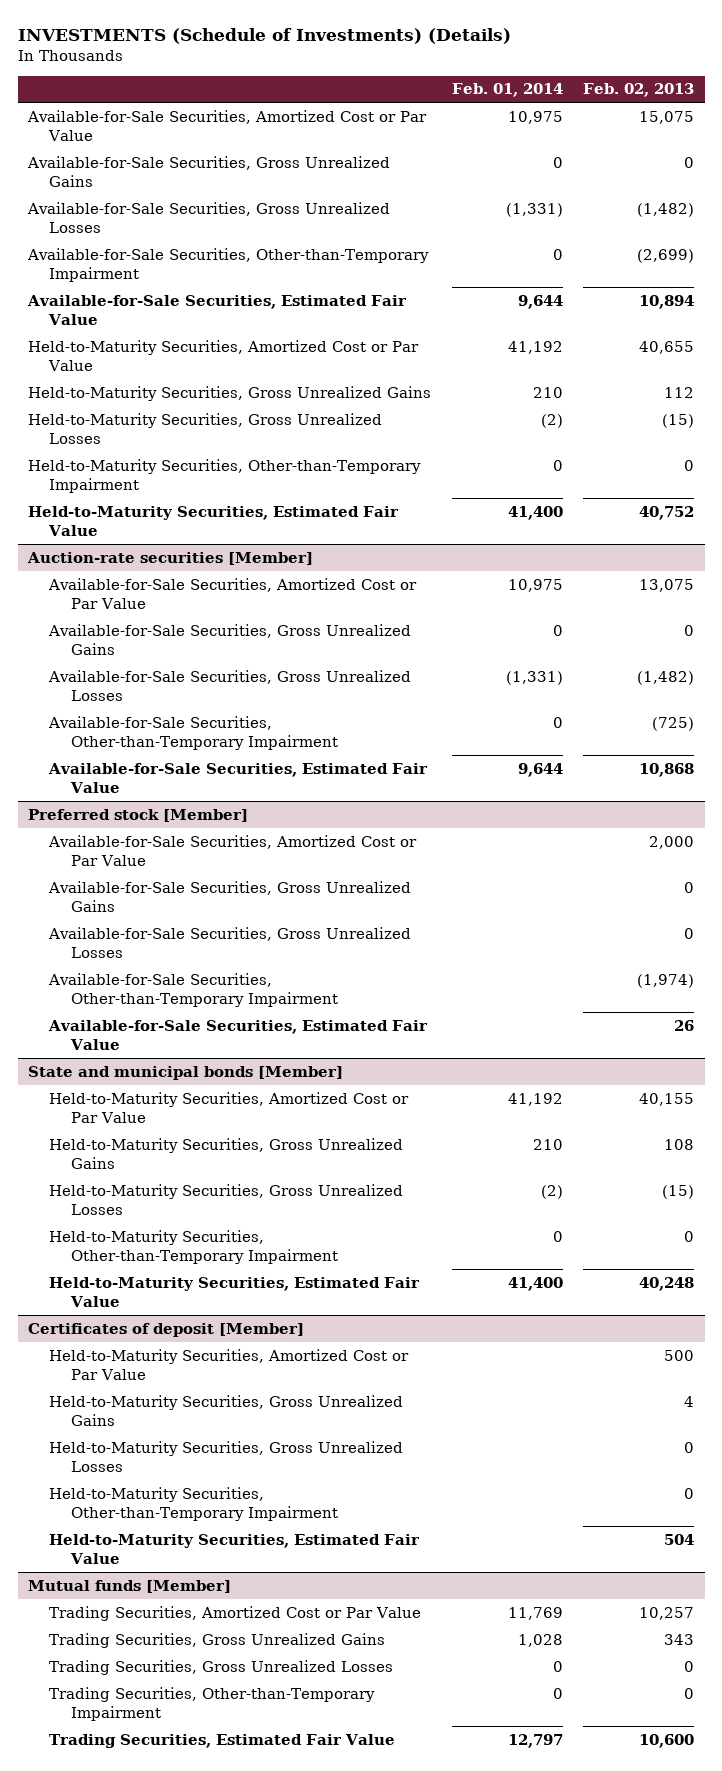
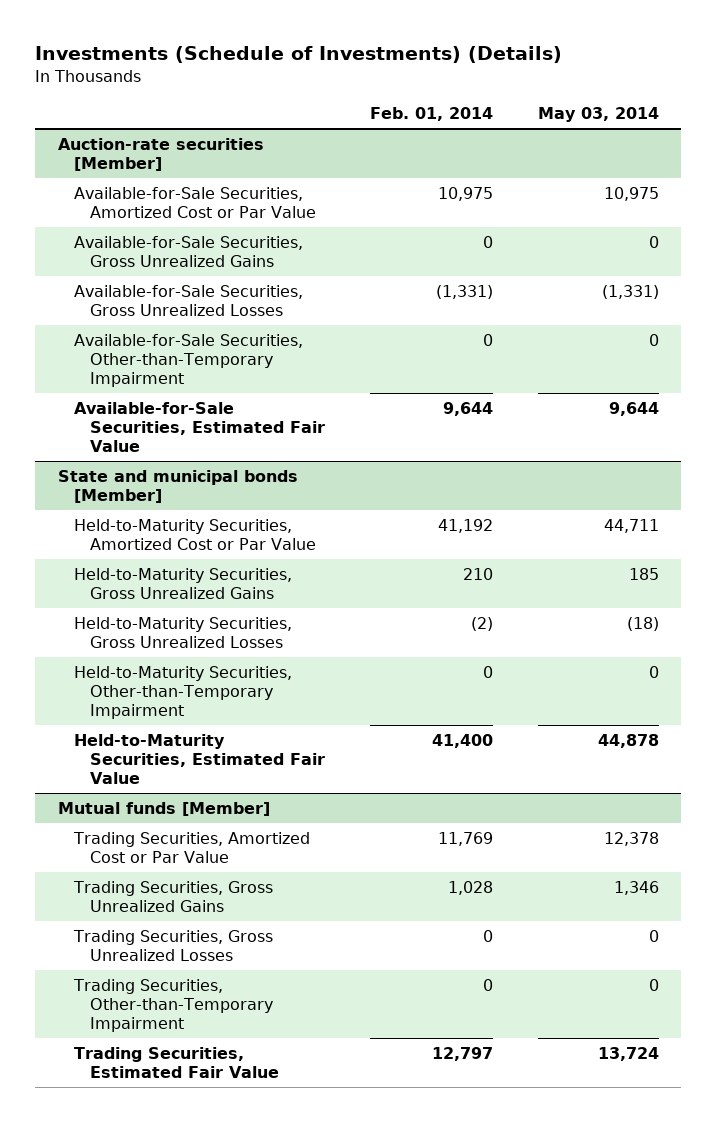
- INVESTMENTS (Schedule of Investments) (Details)
+ Investments (Schedule of Investments) (Details)
- | Feb. 01, 2014 | Feb. 02, 2013
+ | Feb. 01, 2014 | May 03, 2014
- Available-for-Sale Securities, Amortized Cost or Par Value | 10,975 | 15,075
- Available-for-Sale Securities, Gross Unrealized Gains | 0 | 0
- Available-for-Sale Securities, Gross Unrealized Losses | (1,331) | (1,482)
- Available-for-Sale Securities, Other-than-Temporary Impairment | 0 | (2,699)
- Available-for-Sale Securities, Estimated Fair Value | 9,644 | 10,894
- Held-to-Maturity Securities, Amortized Cost or Par Value | 41,192 | 40,655
- Held-to-Maturity Securities, Gross Unrealized Gains | 210 | 112
- Held-to-Maturity Securities, Gross Unrealized Losses | (2) | (15)
- Held-to-Maturity Securities, Other-than-Temporary Impairment | 0 | 0
- Held-to-Maturity Securities, Estimated Fair Value | 41,400 | 40,752
- Preferred stock [Member]
- Available-for-Sale Securities, Amortized Cost or Par Value | | 2,000
- Available-for-Sale Securities, Gross Unrealized Gains | | 0
- Available-for-Sale Securities, Gross Unrealized Losses | | 0
- Available-for-Sale Securities, Other-than-Temporary Impairment | | (1,974)
- Available-for-Sale Securities, Estimated Fair Value | | 26
- Certificates of deposit [Member]
- Held-to-Maturity Securities, Amortized Cost or Par Value | | 500
- Held-to-Maturity Securities, Gross Unrealized Gains | | 4
- Held-to-Maturity Securities, Gross Unrealized Losses | | 0
- Held-to-Maturity Securities, Other-than-Temporary Impairment | | 0
- Held-to-Maturity Securities, Estimated Fair Value | | 504

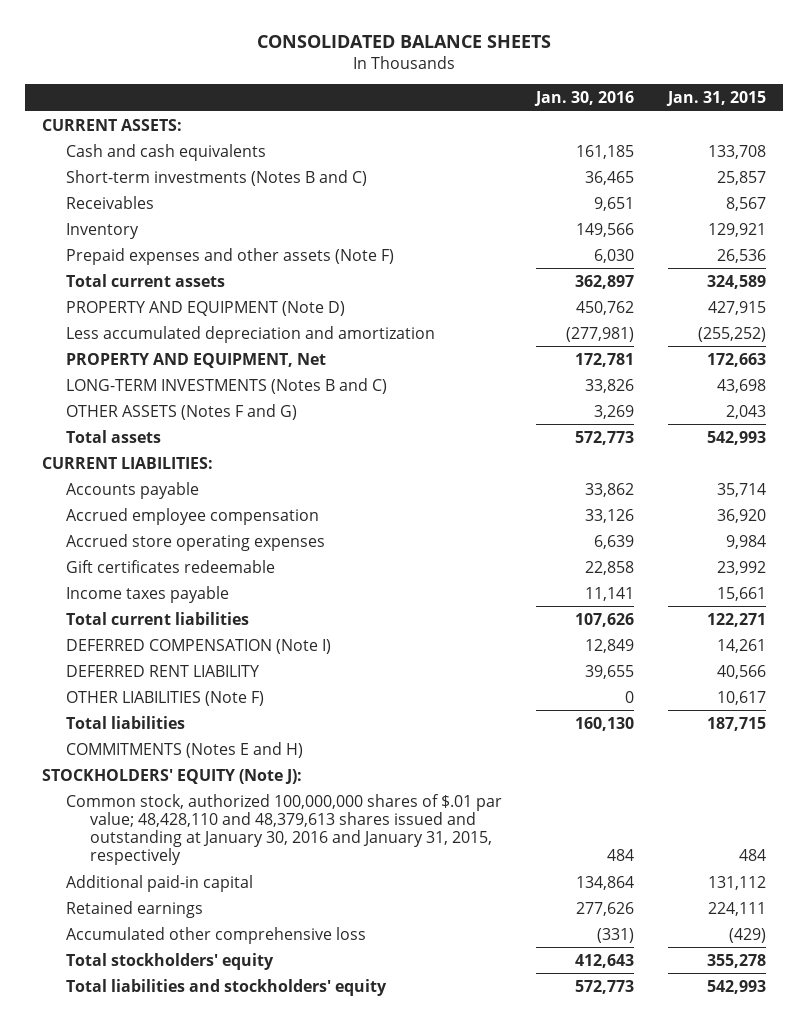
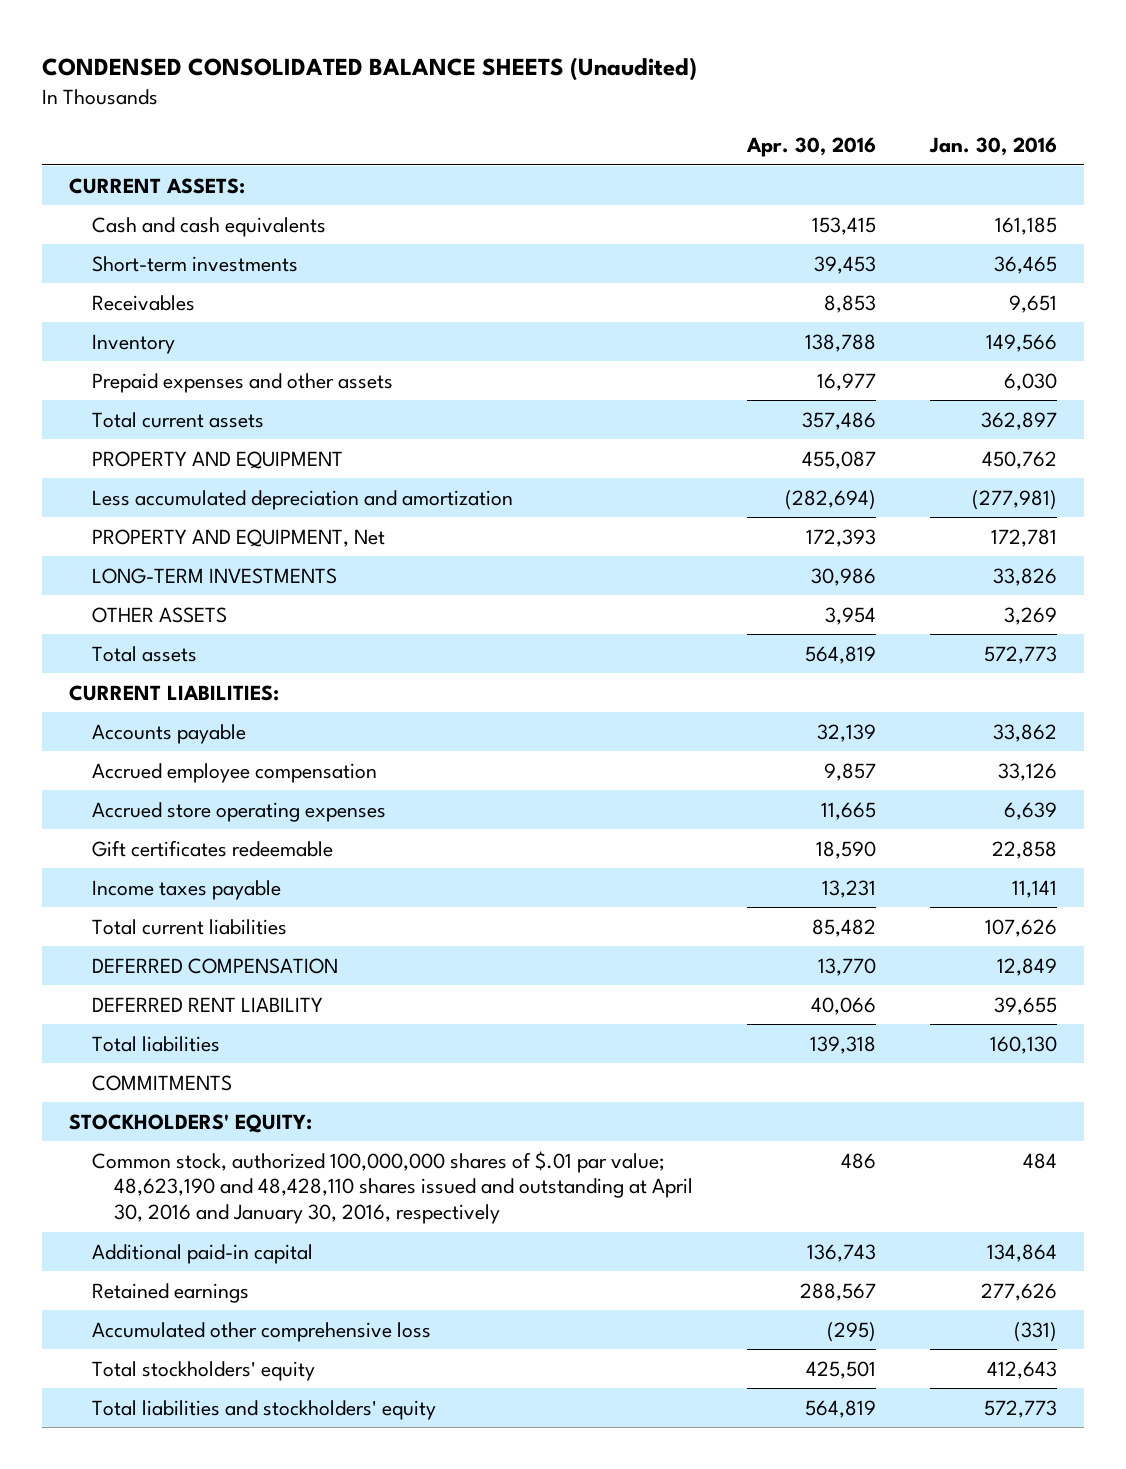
- CONSOLIDATED BALANCE SHEETS
+ CONDENSED CONSOLIDATED BALANCE SHEETS (Unaudited)
- | Jan. 30, 2016 | Jan. 31, 2015
+ | Apr. 30, 2016 | Jan. 30, 2016
- Short-term investments (Notes B and C) | 36,465 | 25,857
+ Short-term investments | 39,453 | 36,465
- Prepaid expenses and other assets (Note F) | 6,030 | 26,536
+ Prepaid expenses and other assets | 16,977 | 6,030
- PROPERTY AND EQUIPMENT (Note D) | 450,762 | 427,915
+ PROPERTY AND EQUIPMENT | 455,087 | 450,762
- LONG-TERM INVESTMENTS (Notes B and C) | 33,826 | 43,698
- OTHER ASSETS (Notes F and G) | 3,269 | 2,043
+ LONG-TERM INVESTMENTS | 30,986 | 33,826
+ OTHER ASSETS | 3,954 | 3,269
- DEFERRED COMPENSATION (Note I) | 12,849 | 14,261
+ DEFERRED COMPENSATION | 13,770 | 12,849
- OTHER LIABILITIES (Note F) | 0 | 10,617
- COMMITMENTS (Notes E and H)
- STOCKHOLDERS' EQUITY (Note J):
- Common stock, authorized 100,000,000 shares of $.01 par value; 48,428,110 and 48,379,613 shares issued and outstanding at January 30, 2016 and January 31, 2015, respectively | 484 | 484
+ COMMITMENTS
+ STOCKHOLDERS' EQUITY:
+ Common stock, authorized 100,000,000 shares of $.01 par value; 48,623,190 and 48,428,110 shares issued and outstanding at April 30, 2016 and January 30, 2016, respectively | 486 | 484

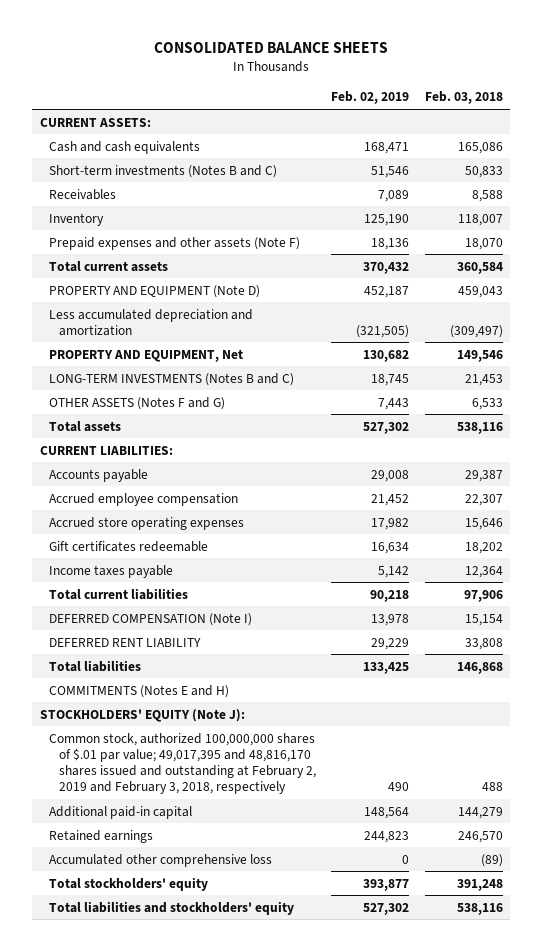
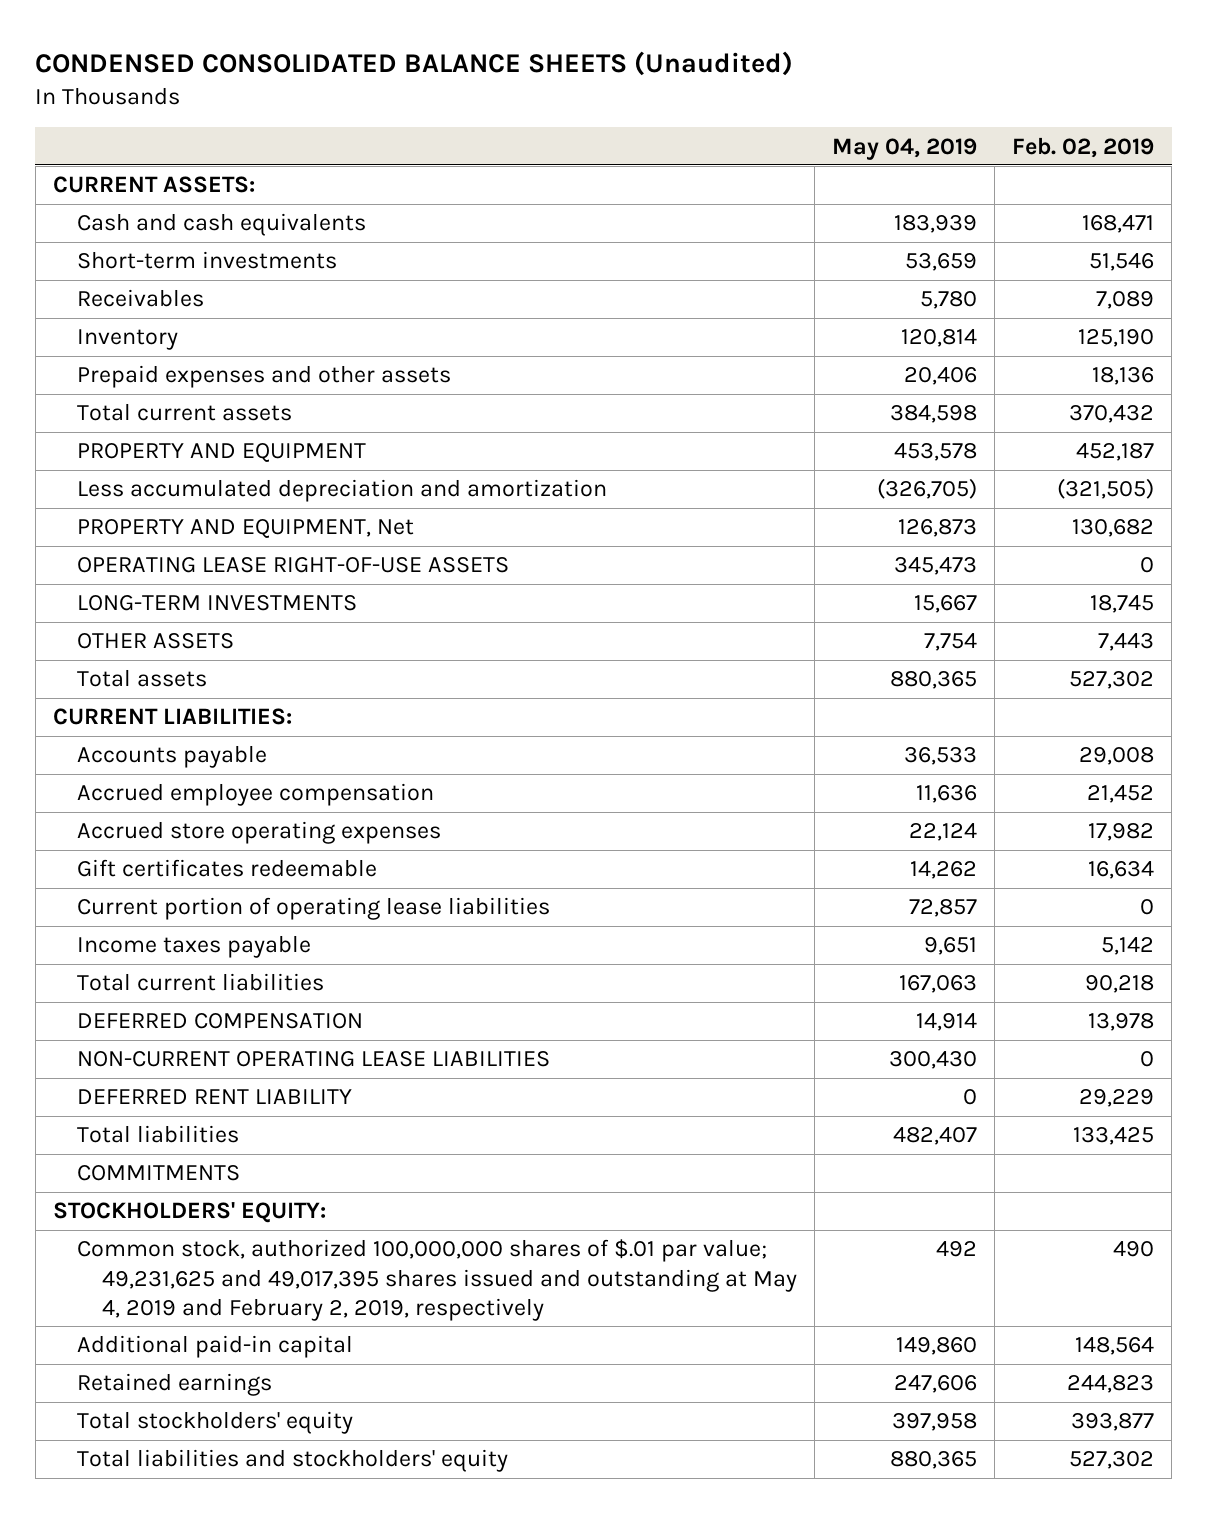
- CONSOLIDATED BALANCE SHEETS
+ CONDENSED CONSOLIDATED BALANCE SHEETS (Unaudited)
- | Feb. 02, 2019 | Feb. 03, 2018
+ | May 04, 2019 | Feb. 02, 2019
- Short-term investments (Notes B and C) | 51,546 | 50,833
+ Short-term investments | 53,659 | 51,546
- Prepaid expenses and other assets (Note F) | 18,136 | 18,070
+ Prepaid expenses and other assets | 20,406 | 18,136
- PROPERTY AND EQUIPMENT (Note D) | 452,187 | 459,043
+ PROPERTY AND EQUIPMENT | 453,578 | 452,187
- LONG-TERM INVESTMENTS (Notes B and C) | 18,745 | 21,453
- OTHER ASSETS (Notes F and G) | 7,443 | 6,533
+ OPERATING LEASE RIGHT-OF-USE ASSETS | 345,473 | 0
+ LONG-TERM INVESTMENTS | 15,667 | 18,745
+ OTHER ASSETS | 7,754 | 7,443
+ Current portion of operating lease liabilities | 72,857 | 0
- DEFERRED COMPENSATION (Note I) | 13,978 | 15,154
+ DEFERRED COMPENSATION | 14,914 | 13,978
+ NON-CURRENT OPERATING LEASE LIABILITIES | 300,430 | 0
- COMMITMENTS (Notes E and H)
- STOCKHOLDERS' EQUITY (Note J):
- Common stock, authorized 100,000,000 shares of $.01 par value; 49,017,395 and 48,816,170 shares issued and outstanding at February 2, 2019 and February 3, 2018, respectively | 490 | 488
+ COMMITMENTS
+ STOCKHOLDERS' EQUITY:
+ Common stock, authorized 100,000,000 shares of $.01 par value; 49,231,625 and 49,017,395 shares issued and outstanding at May 4, 2019 and February 2, 2019, respectively | 492 | 490
- Accumulated other comprehensive loss | 0 | (89)

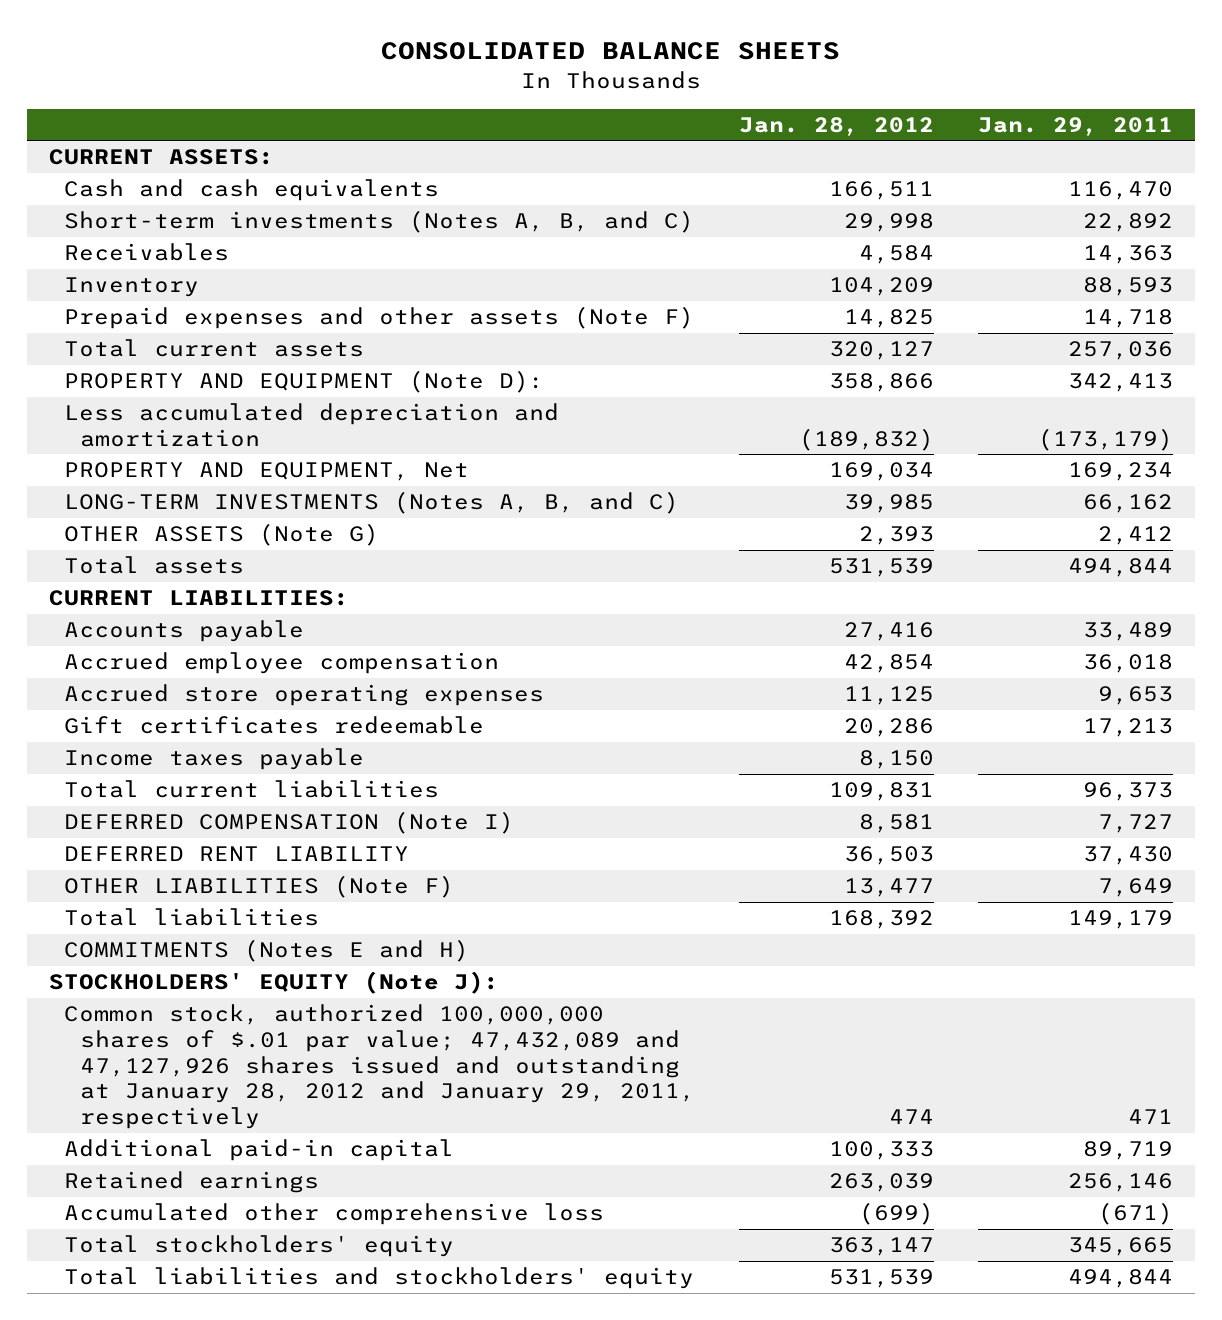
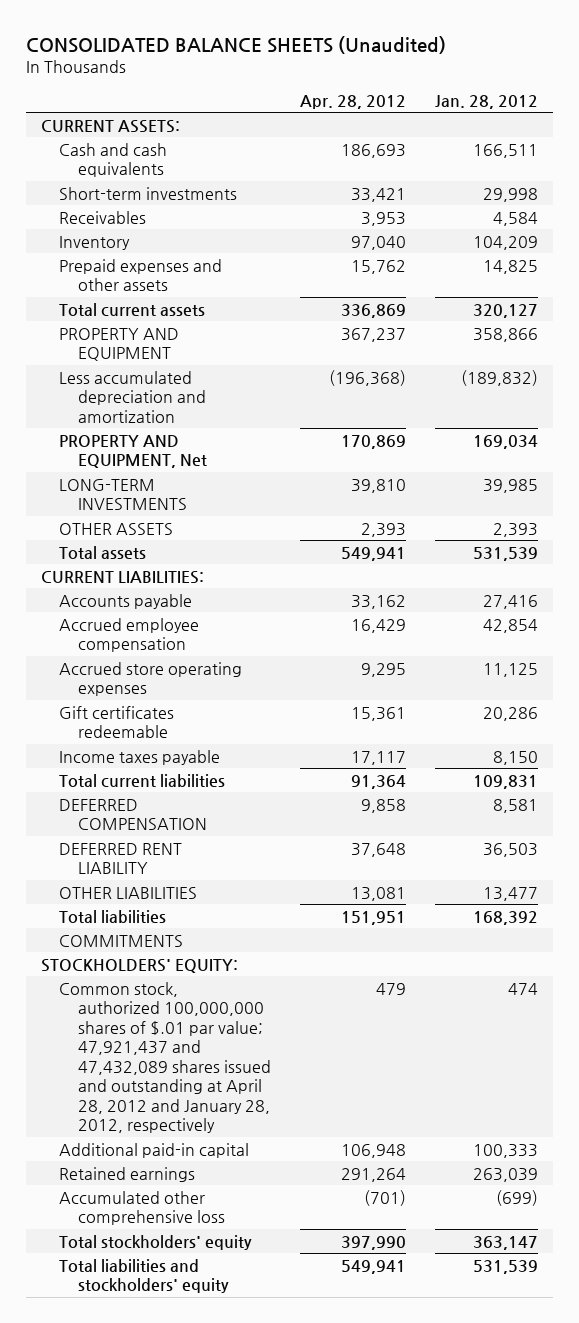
- CONSOLIDATED BALANCE SHEETS
+ CONSOLIDATED BALANCE SHEETS (Unaudited)
- | Jan. 28, 2012 | Jan. 29, 2011
+ | Apr. 28, 2012 | Jan. 28, 2012
- Short-term investments (Notes A, B, and C) | 29,998 | 22,892
+ Short-term investments | 33,421 | 29,998
- Prepaid expenses and other assets (Note F) | 14,825 | 14,718
+ Prepaid expenses and other assets | 15,762 | 14,825
- PROPERTY AND EQUIPMENT (Note D): | 358,866 | 342,413
+ PROPERTY AND EQUIPMENT | 367,237 | 358,866
- LONG-TERM INVESTMENTS (Notes A, B, and C) | 39,985 | 66,162
- OTHER ASSETS (Note G) | 2,393 | 2,412
+ LONG-TERM INVESTMENTS | 39,810 | 39,985
+ OTHER ASSETS | 2,393 | 2,393
- DEFERRED COMPENSATION (Note I) | 8,581 | 7,727
+ DEFERRED COMPENSATION | 9,858 | 8,581
- OTHER LIABILITIES (Note F) | 13,477 | 7,649
+ OTHER LIABILITIES | 13,081 | 13,477
- COMMITMENTS (Notes E and H)
- STOCKHOLDERS' EQUITY (Note J):
- Common stock, authorized 100,000,000 shares of $.01 par value; 47,432,089 and 47,127,926 shares issued and outstanding at January 28, 2012 and January 29, 2011, respectively | 474 | 471
+ COMMITMENTS
+ STOCKHOLDERS' EQUITY:
+ Common stock, authorized 100,000,000 shares of $.01 par value; 47,921,437 and 47,432,089 shares issued and outstanding at April 28, 2012 and January 28, 2012, respectively | 479 | 474

